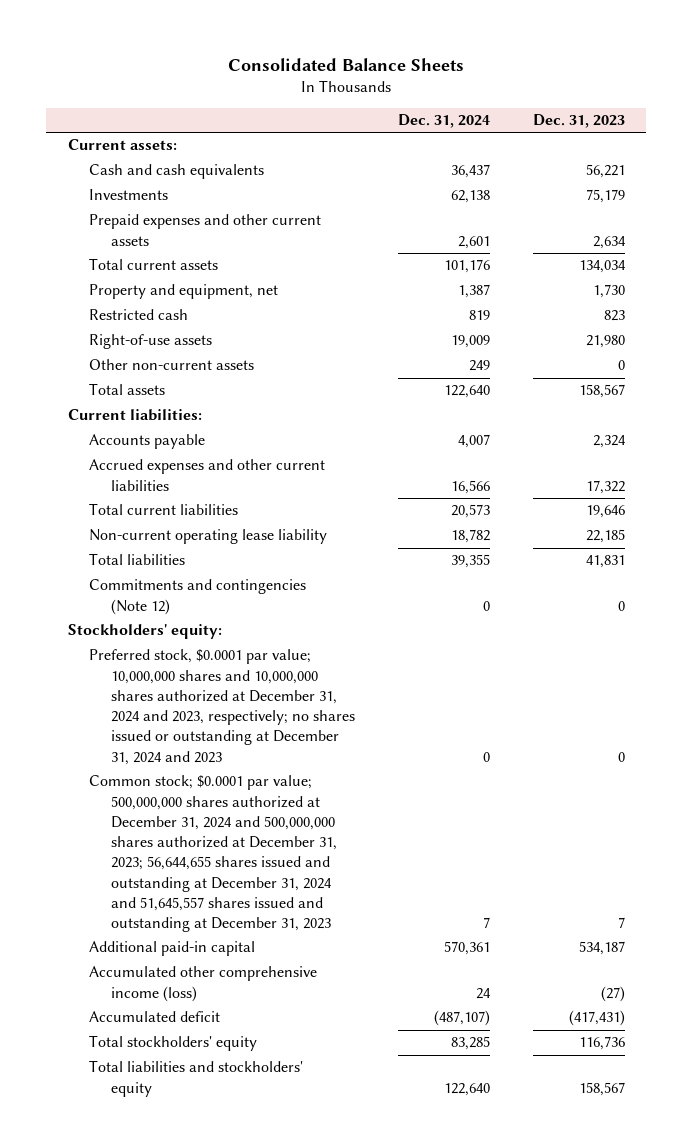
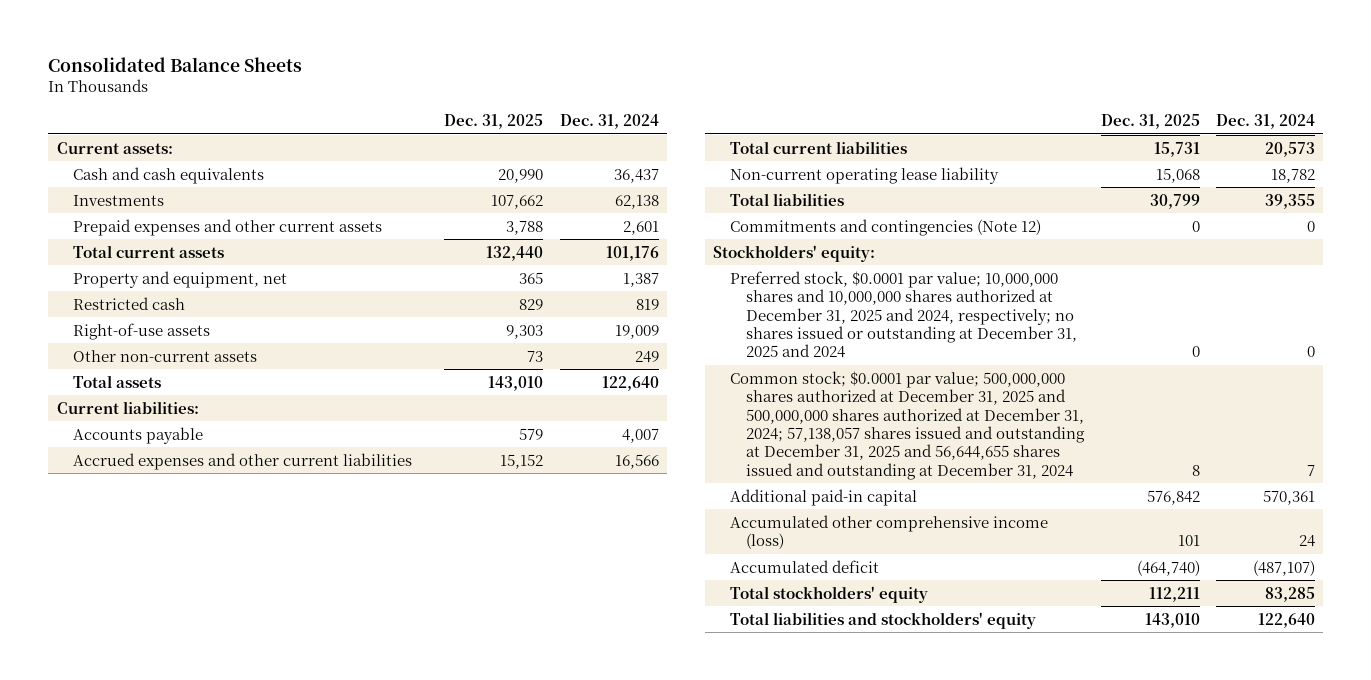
- | Dec. 31, 2024 | Dec. 31, 2023
+ | Dec. 31, 2025 | Dec. 31, 2024
- Preferred stock, $0.0001 par value; 10,000,000 shares and 10,000,000 shares authorized at December 31, 2024 and 2023, respectively; no shares issued or outstanding at December 31, 2024 and 2023 | 0 | 0
- Common stock; $0.0001 par value; 500,000,000 shares authorized at December 31, 2024 and 500,000,000 shares authorized at December 31, 2023; 56,644,655 shares issued and outstanding at December 31, 2024 and 51,645,557 shares issued and outstanding at December 31, 2023 | 7 | 7
+ Preferred stock, $0.0001 par value; 10,000,000 shares and 10,000,000 shares authorized at December 31, 2025 and 2024, respectively; no shares issued or outstanding at December 31, 2025 and 2024 | 0 | 0
+ Common stock; $0.0001 par value; 500,000,000 shares authorized at December 31, 2025 and 500,000,000 shares authorized at December 31, 2024; 57,138,057 shares issued and outstanding at December 31, 2025 and 56,644,655 shares issued and outstanding at December 31, 2024 | 8 | 7

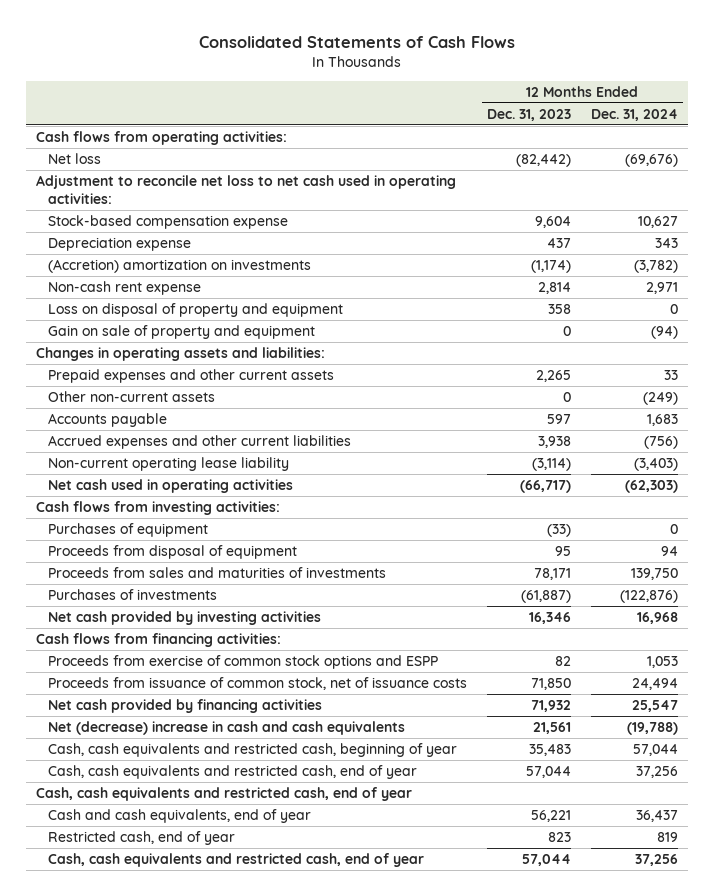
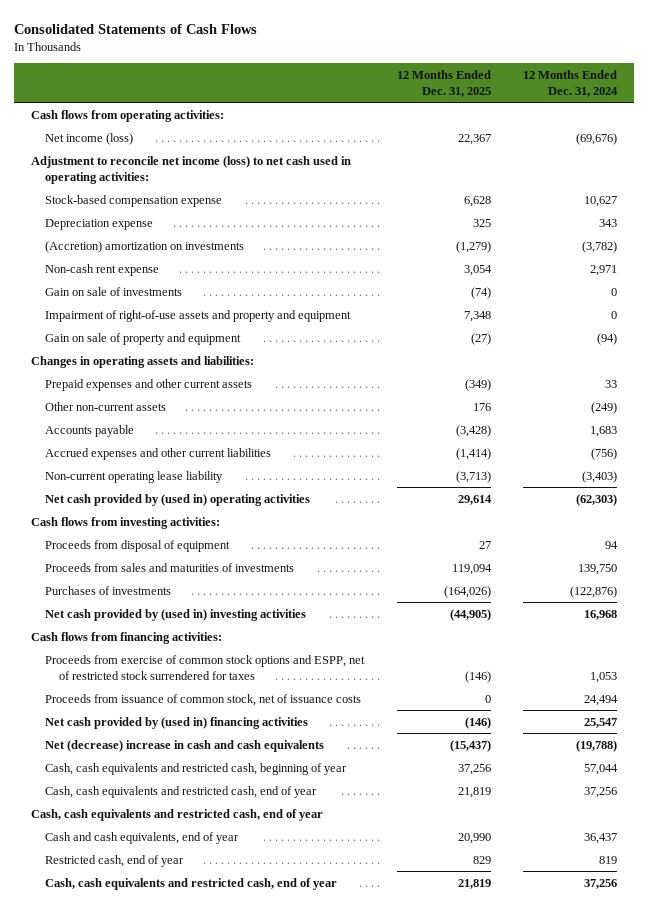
- | 12 Months Ended Dec. 31, 2023 | 12 Months Ended Dec. 31, 2024
+ | 12 Months Ended Dec. 31, 2025 | 12 Months Ended Dec. 31, 2024
- Net loss | (82,442) | (69,676)
- Adjustment to reconcile net loss to net cash used in operating activities:
+ Net income (loss) | 22,367 | (69,676)
+ Adjustment to reconcile net income (loss) to net cash used in operating activities:
- Loss on disposal of property and equipment | 358 | 0
+ Gain on sale of investments | (74) | 0
+ Impairment of right-of-use assets and property and equipment | 7,348 | 0
- Net cash used in operating activities | (66,717) | (62,303)
+ Net cash provided by (used in) operating activities | 29,614 | (62,303)
- Purchases of equipment | (33) | 0
- Net cash provided by investing activities | 16,346 | 16,968
+ Net cash provided by (used in) investing activities | (44,905) | 16,968
- Proceeds from exercise of common stock options and ESPP | 82 | 1,053
+ Proceeds from exercise of common stock options and ESPP, net of restricted stock surrendered for taxes | (146) | 1,053
- Net cash provided by financing activities | 71,932 | 25,547
+ Net cash provided by (used in) financing activities | (146) | 25,547

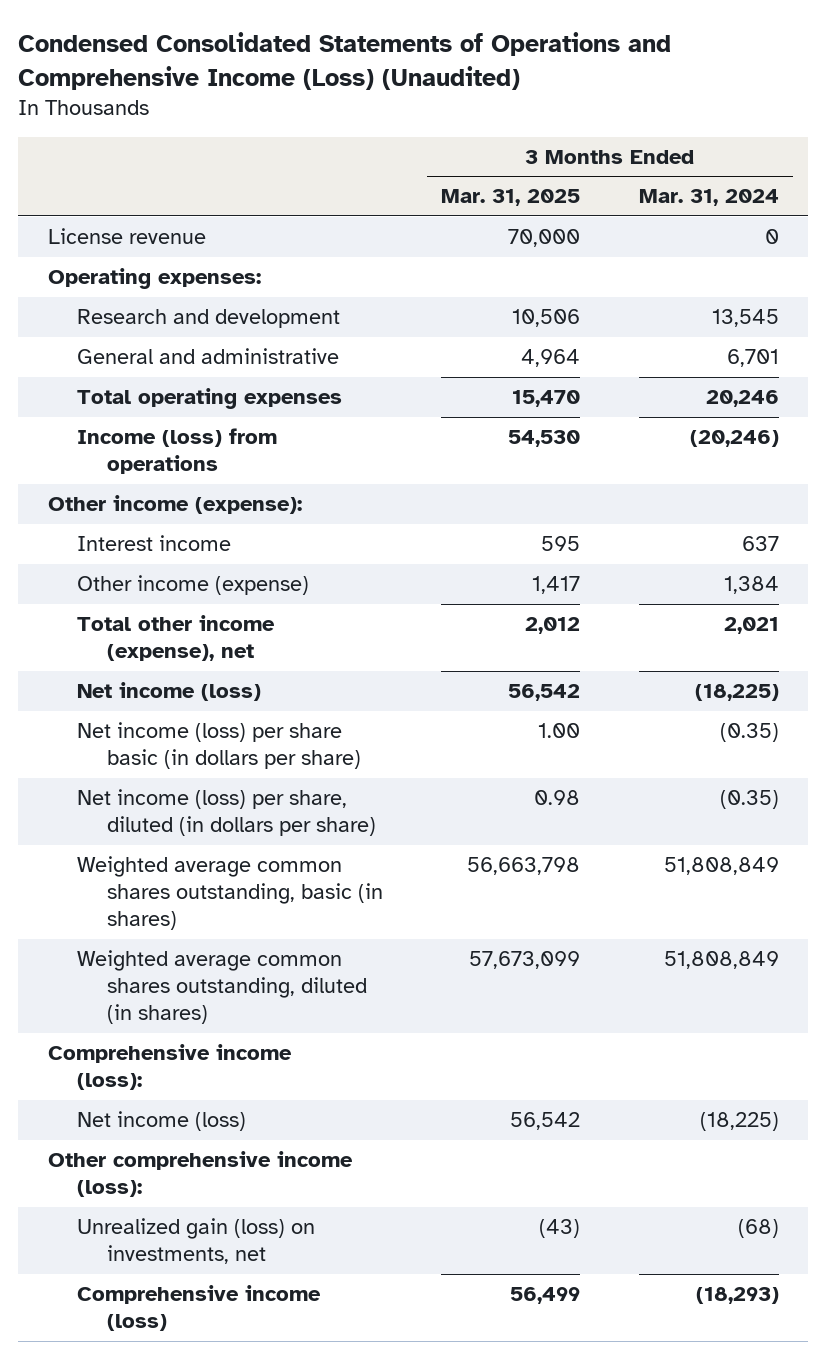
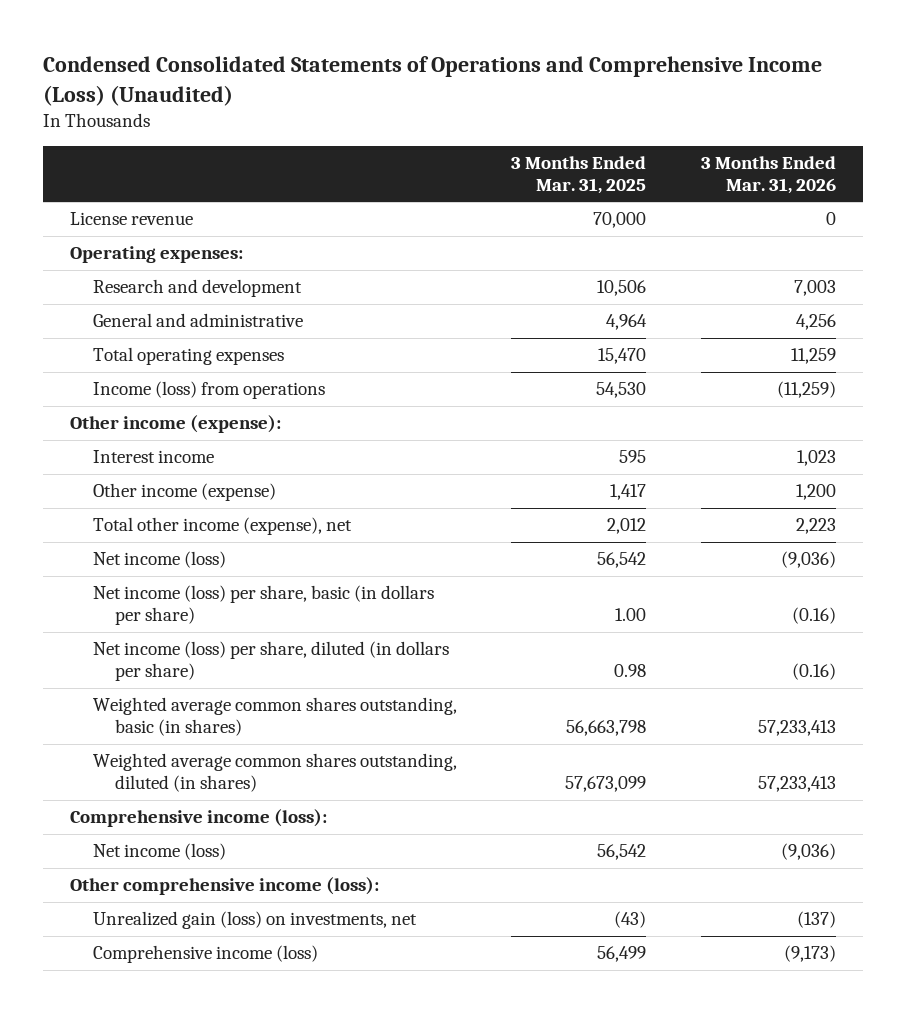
- | 3 Months Ended Mar. 31, 2025 | 3 Months Ended Mar. 31, 2024
+ | 3 Months Ended Mar. 31, 2025 | 3 Months Ended Mar. 31, 2026
- Net income (loss) per share basic (in dollars per share) | 1.00 | (0.35)
+ Net income (loss) per share, basic (in dollars per share) | 1.00 | (0.16)

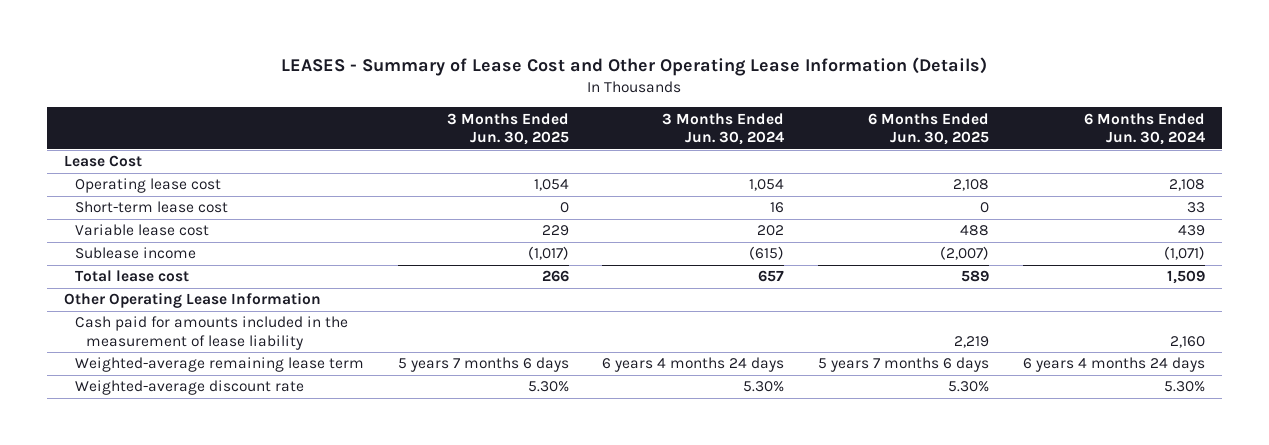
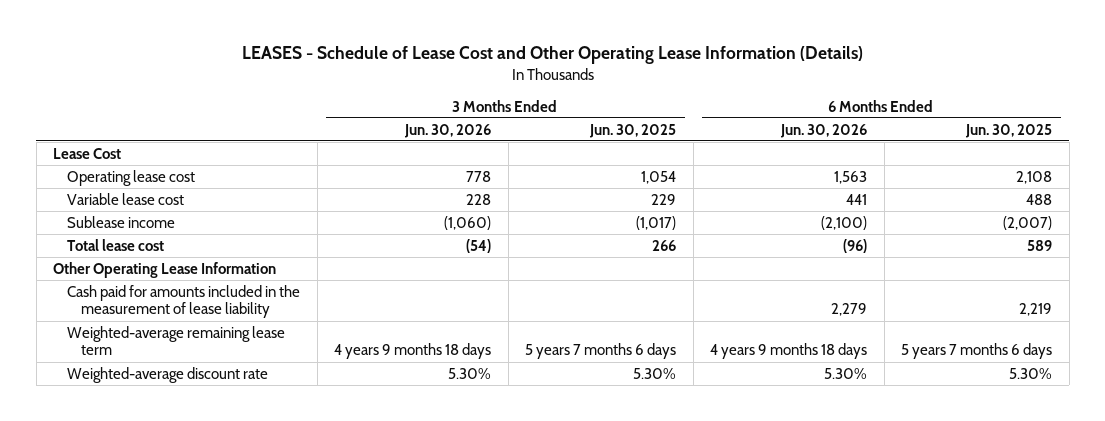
- LEASES - Summary of Lease Cost and Other Operating Lease Information (Details)
+ LEASES - Schedule of Lease Cost and Other Operating Lease Information (Details)
- | 3 Months Ended Jun. 30, 2025 | 3 Months Ended Jun. 30, 2024 | 6 Months Ended Jun. 30, 2025 | 6 Months Ended Jun. 30, 2024
+ | 3 Months Ended Jun. 30, 2026 | 3 Months Ended Jun. 30, 2025 | 6 Months Ended Jun. 30, 2026 | 6 Months Ended Jun. 30, 2025
- Short-term lease cost | 0 | 16 | 0 | 33

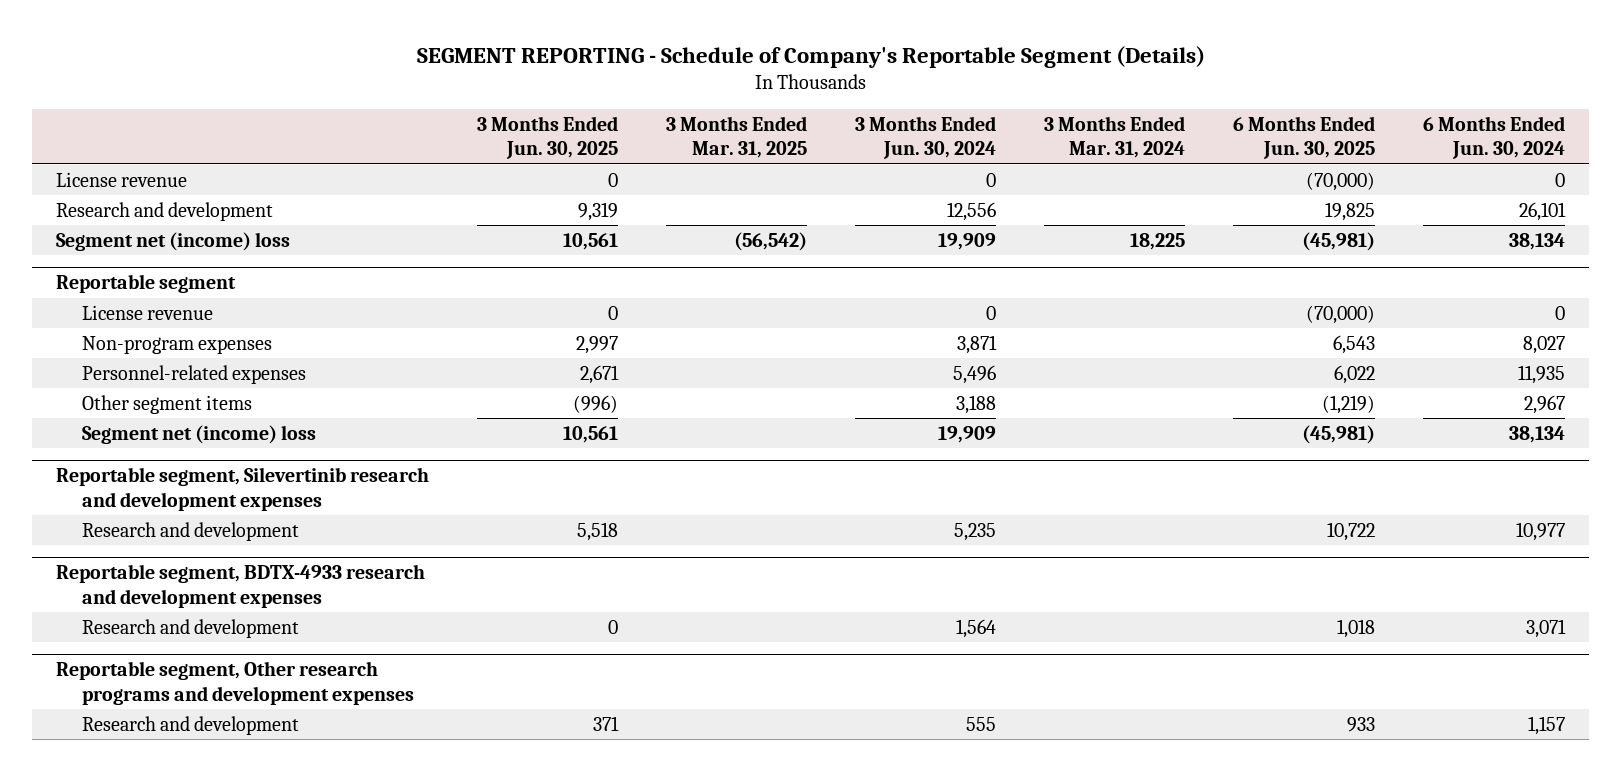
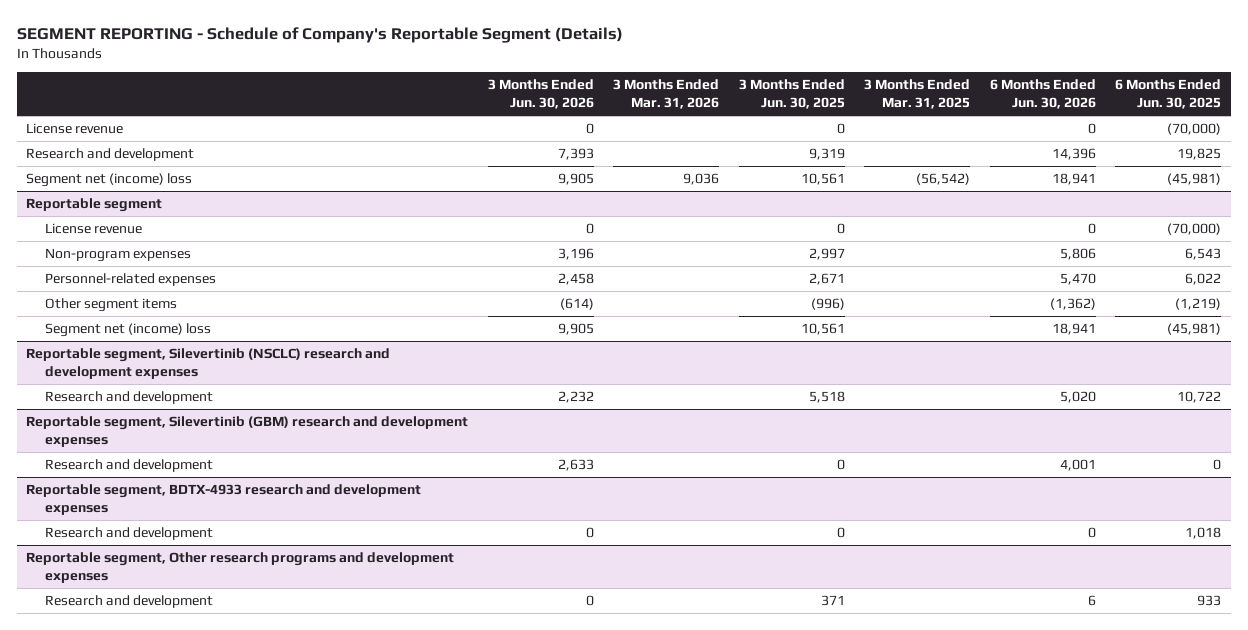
- | 3 Months Ended Jun. 30, 2025 | 3 Months Ended Mar. 31, 2025 | 3 Months Ended Jun. 30, 2024 | 3 Months Ended Mar. 31, 2024 | 6 Months Ended Jun. 30, 2025 | 6 Months Ended Jun. 30, 2024
+ | 3 Months Ended Jun. 30, 2026 | 3 Months Ended Mar. 31, 2026 | 3 Months Ended Jun. 30, 2025 | 3 Months Ended Mar. 31, 2025 | 6 Months Ended Jun. 30, 2026 | 6 Months Ended Jun. 30, 2025
- Reportable segment, Silevertinib research and development expenses
+ Reportable segment, Silevertinib (NSCLC) research and development expenses
+ Reportable segment, Silevertinib (GBM) research and development expenses
+ Research and development | 2,633 | | 0 | | 4,001 | 0

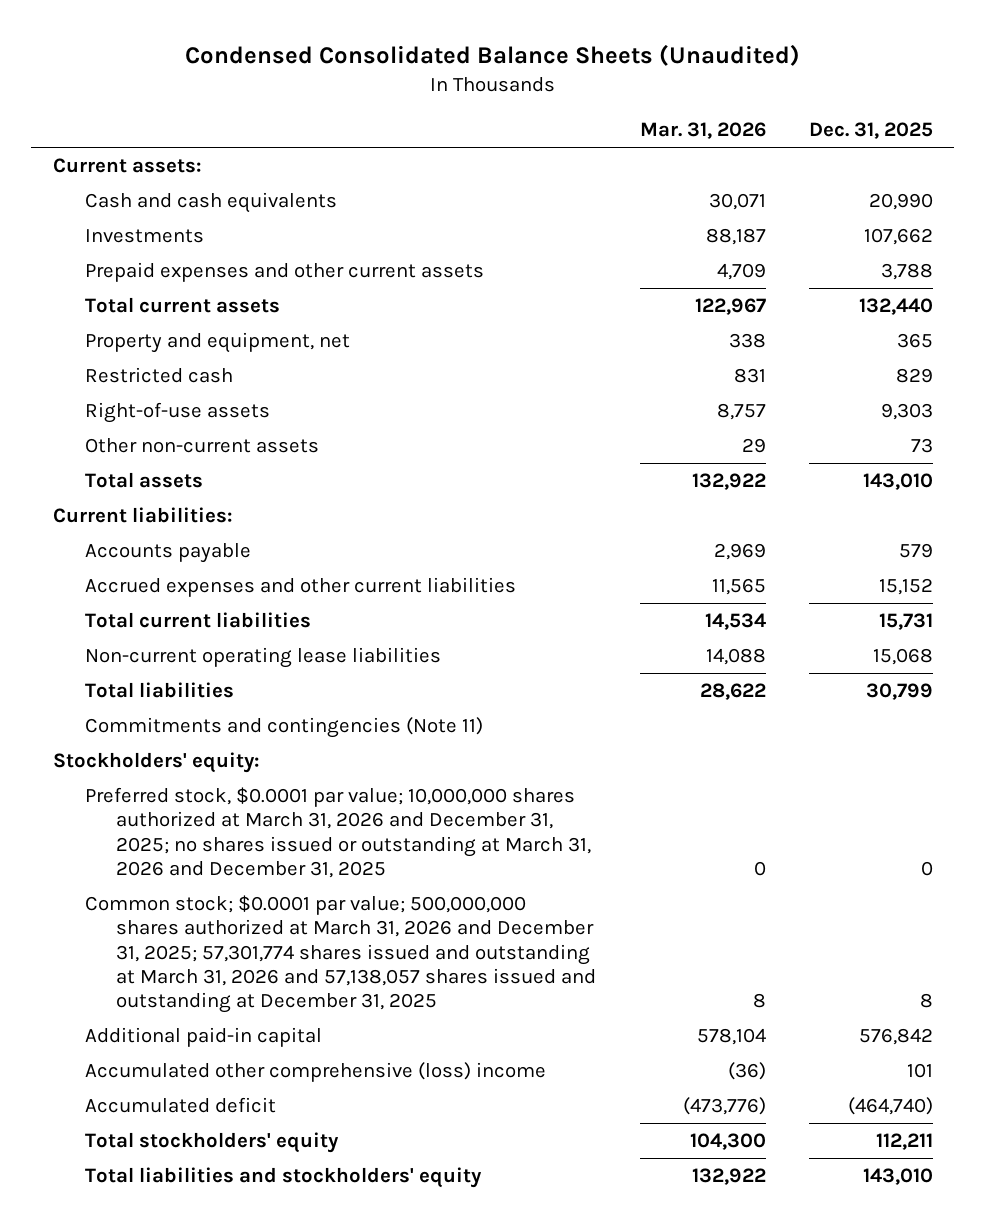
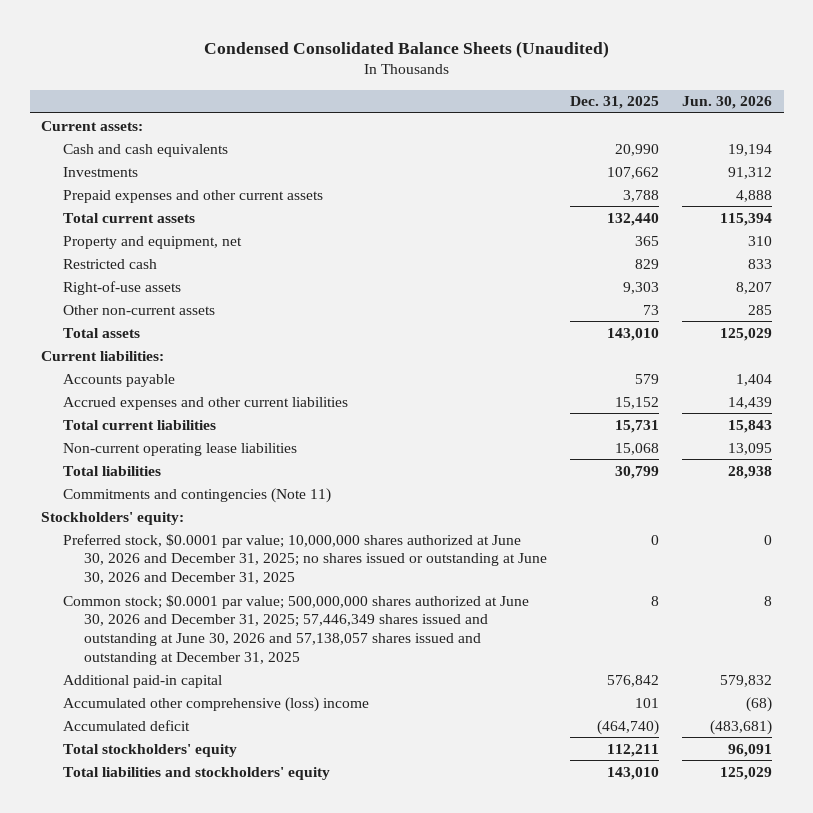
- | Mar. 31, 2026 | Dec. 31, 2025
+ | Dec. 31, 2025 | Jun. 30, 2026
- Preferred stock, $0.0001 par value; 10,000,000 shares authorized at March 31, 2026 and December 31, 2025; no shares issued or outstanding at March 31, 2026 and December 31, 2025 | 0 | 0
- Common stock; $0.0001 par value; 500,000,000 shares authorized at March 31, 2026 and December 31, 2025; 57,301,774 shares issued and outstanding at March 31, 2026 and 57,138,057 shares issued and outstanding at December 31, 2025 | 8 | 8
+ Preferred stock, $0.0001 par value; 10,000,000 shares authorized at June 30, 2026 and December 31, 2025; no shares issued or outstanding at June 30, 2026 and December 31, 2025 | 0 | 0
+ Common stock; $0.0001 par value; 500,000,000 shares authorized at June 30, 2026 and December 31, 2025; 57,446,349 shares issued and outstanding at June 30, 2026 and 57,138,057 shares issued and outstanding at December 31, 2025 | 8 | 8

